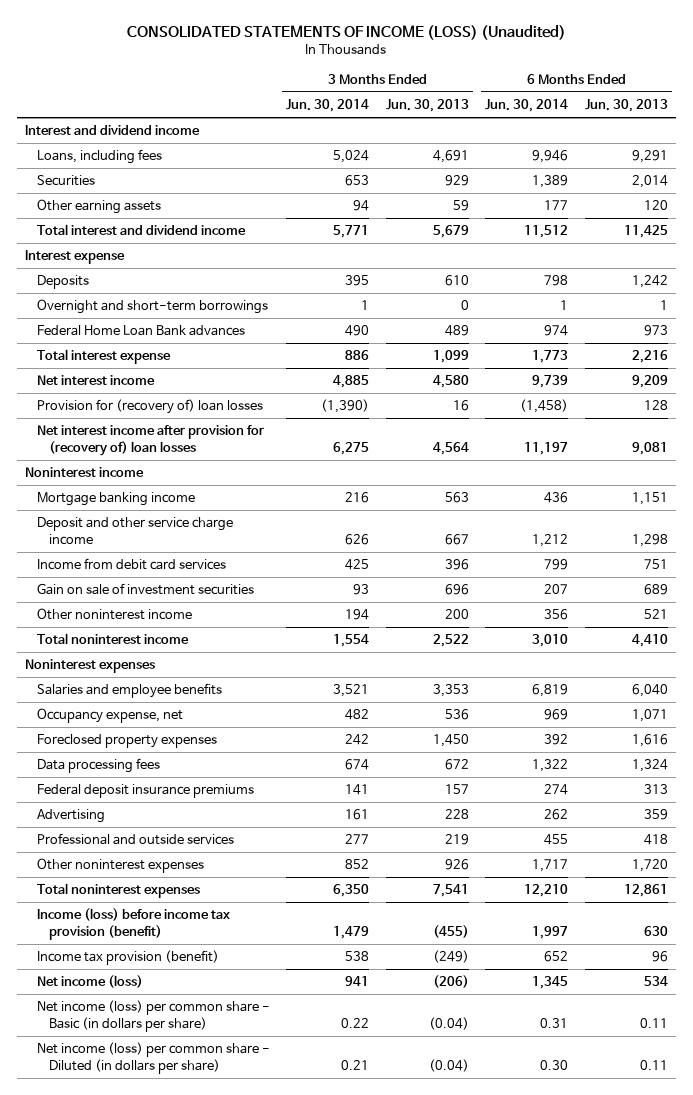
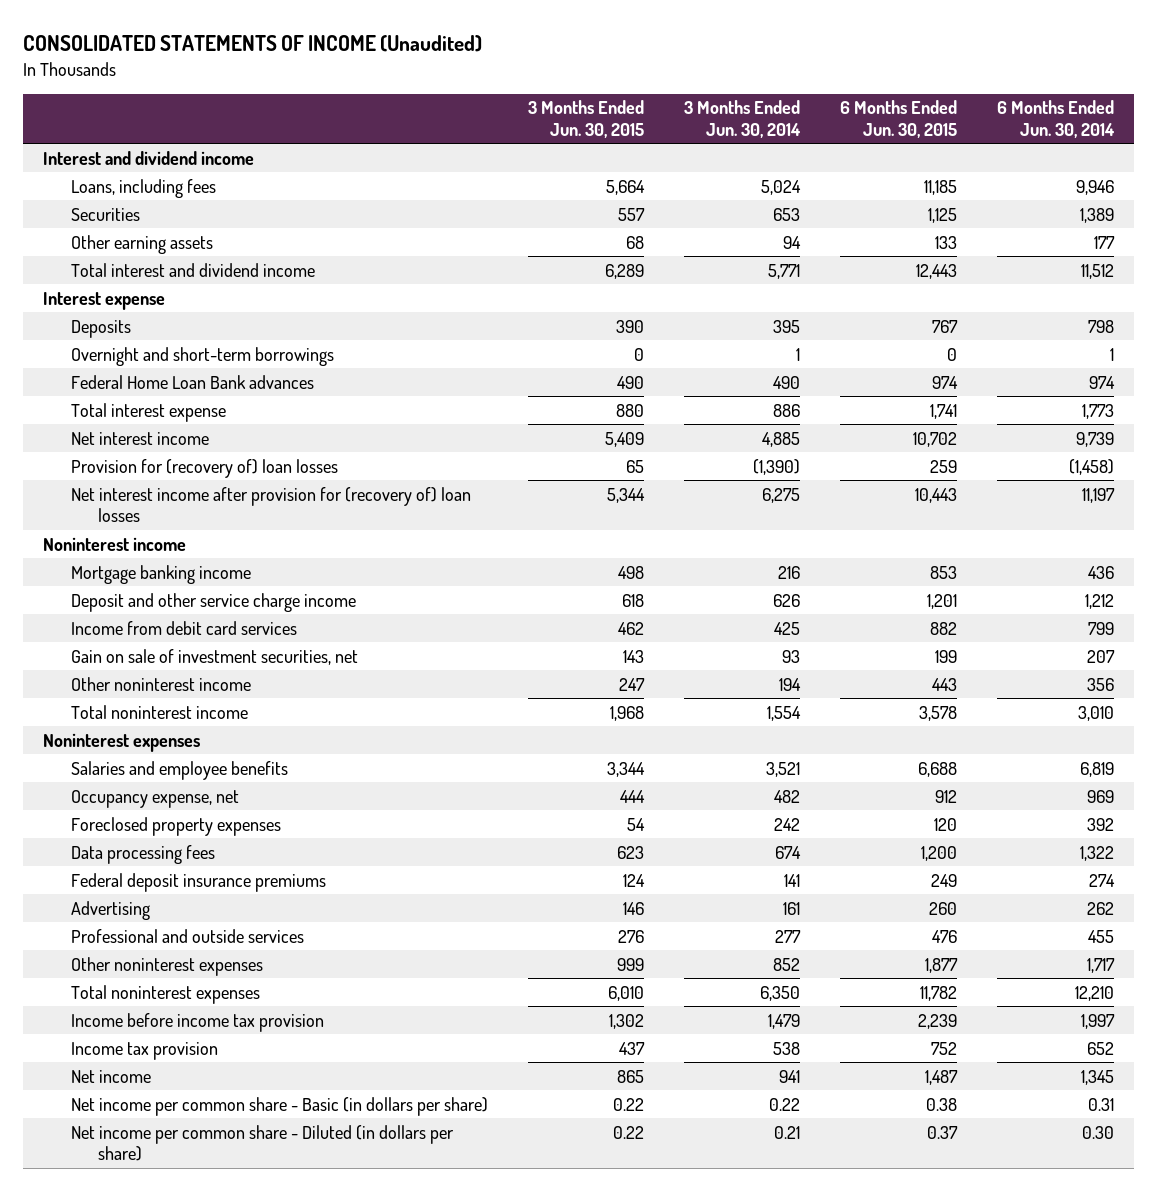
- CONSOLIDATED STATEMENTS OF INCOME (LOSS) (Unaudited)
+ CONSOLIDATED STATEMENTS OF INCOME (Unaudited)
- | 3 Months Ended Jun. 30, 2014 | 3 Months Ended Jun. 30, 2013 | 6 Months Ended Jun. 30, 2014 | 6 Months Ended Jun. 30, 2013
+ | 3 Months Ended Jun. 30, 2015 | 3 Months Ended Jun. 30, 2014 | 6 Months Ended Jun. 30, 2015 | 6 Months Ended Jun. 30, 2014
- Gain on sale of investment securities | 93 | 696 | 207 | 689
+ Gain on sale of investment securities, net | 143 | 93 | 199 | 207
- Income (loss) before income tax provision (benefit) | 1,479 | (455) | 1,997 | 630
- Income tax provision (benefit) | 538 | (249) | 652 | 96
- Net income (loss) | 941 | (206) | 1,345 | 534
- Net income (loss) per common share - Basic (in dollars per share) | 0.22 | (0.04) | 0.31 | 0.11
- Net income (loss) per common share - Diluted (in dollars per share) | 0.21 | (0.04) | 0.30 | 0.11
+ Income before income tax provision | 1,302 | 1,479 | 2,239 | 1,997
+ Income tax provision | 437 | 538 | 752 | 652
+ Net income | 865 | 941 | 1,487 | 1,345
+ Net income per common share - Basic (in dollars per share) | 0.22 | 0.22 | 0.38 | 0.31
+ Net income per common share - Diluted (in dollars per share) | 0.22 | 0.21 | 0.37 | 0.30

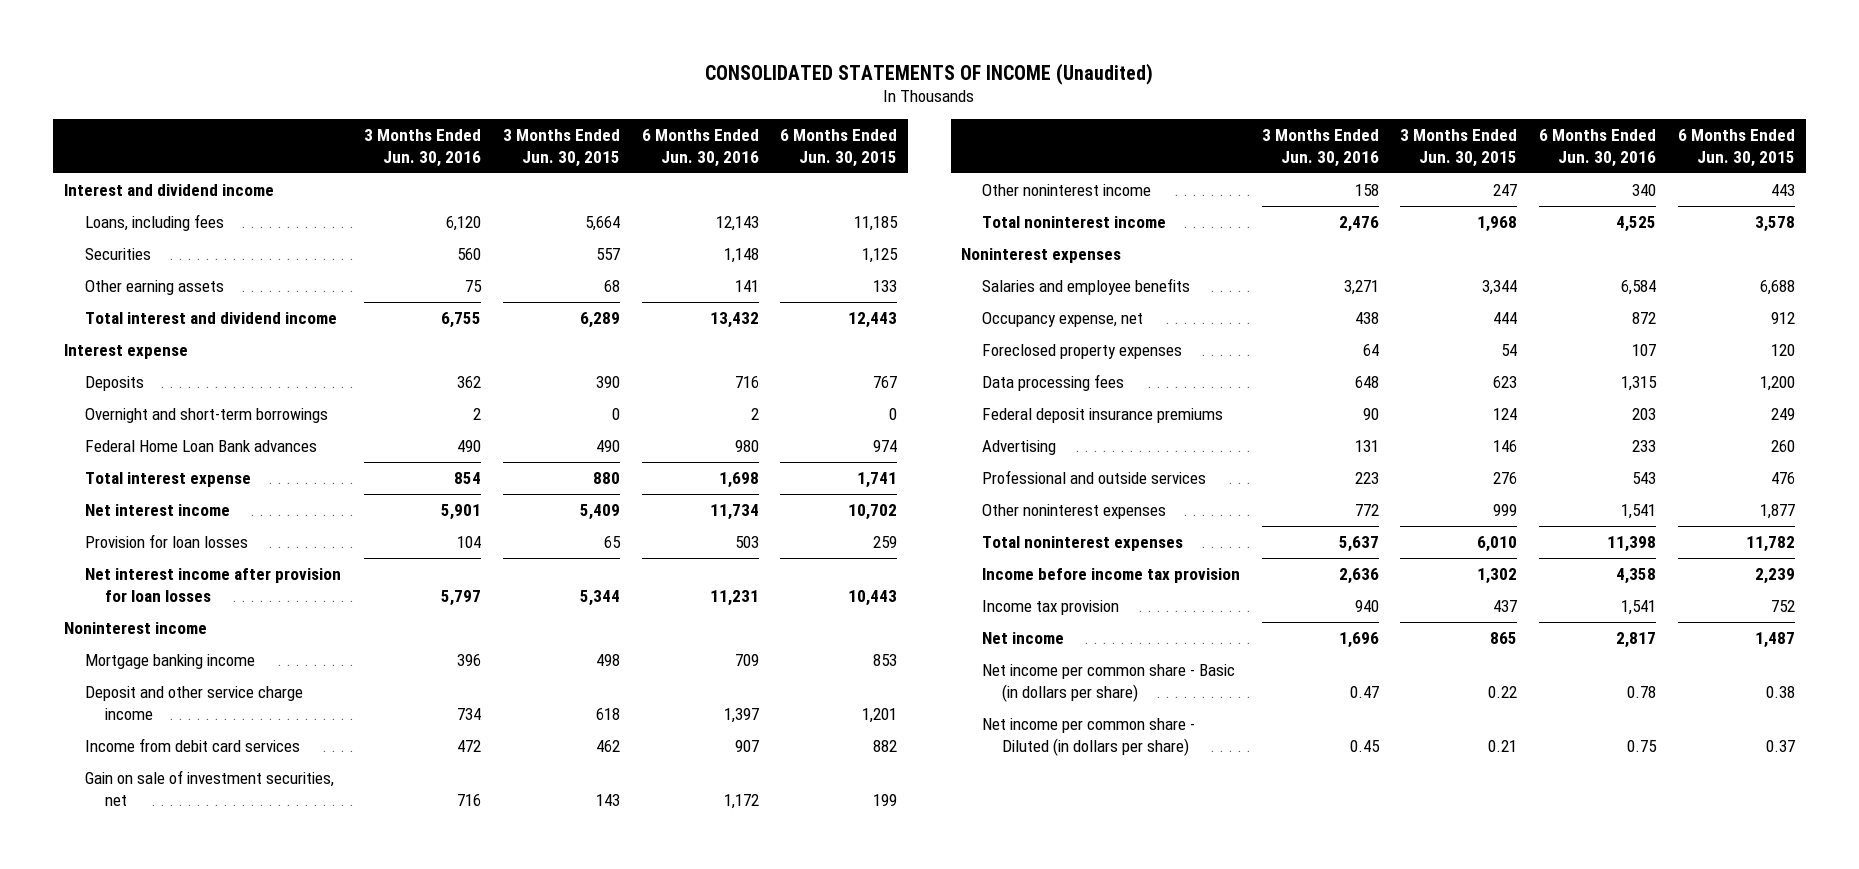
- | 3 Months Ended Jun. 30, 2015 | 3 Months Ended Jun. 30, 2014 | 6 Months Ended Jun. 30, 2015 | 6 Months Ended Jun. 30, 2014
+ | 3 Months Ended Jun. 30, 2016 | 3 Months Ended Jun. 30, 2015 | 6 Months Ended Jun. 30, 2016 | 6 Months Ended Jun. 30, 2015
- Provision for (recovery of) loan losses | 65 | (1,390) | 259 | (1,458)
- Net interest income after provision for (recovery of) loan losses | 5,344 | 6,275 | 10,443 | 11,197
+ Provision for loan losses | 104 | 65 | 503 | 259
+ Net interest income after provision for loan losses | 5,797 | 5,344 | 11,231 | 10,443
- Net income per common share - Diluted (in dollars per share) | 0.22 | 0.21 | 0.37 | 0.30
+ Net income per common share - Diluted (in dollars per share) | 0.45 | 0.21 | 0.75 | 0.37

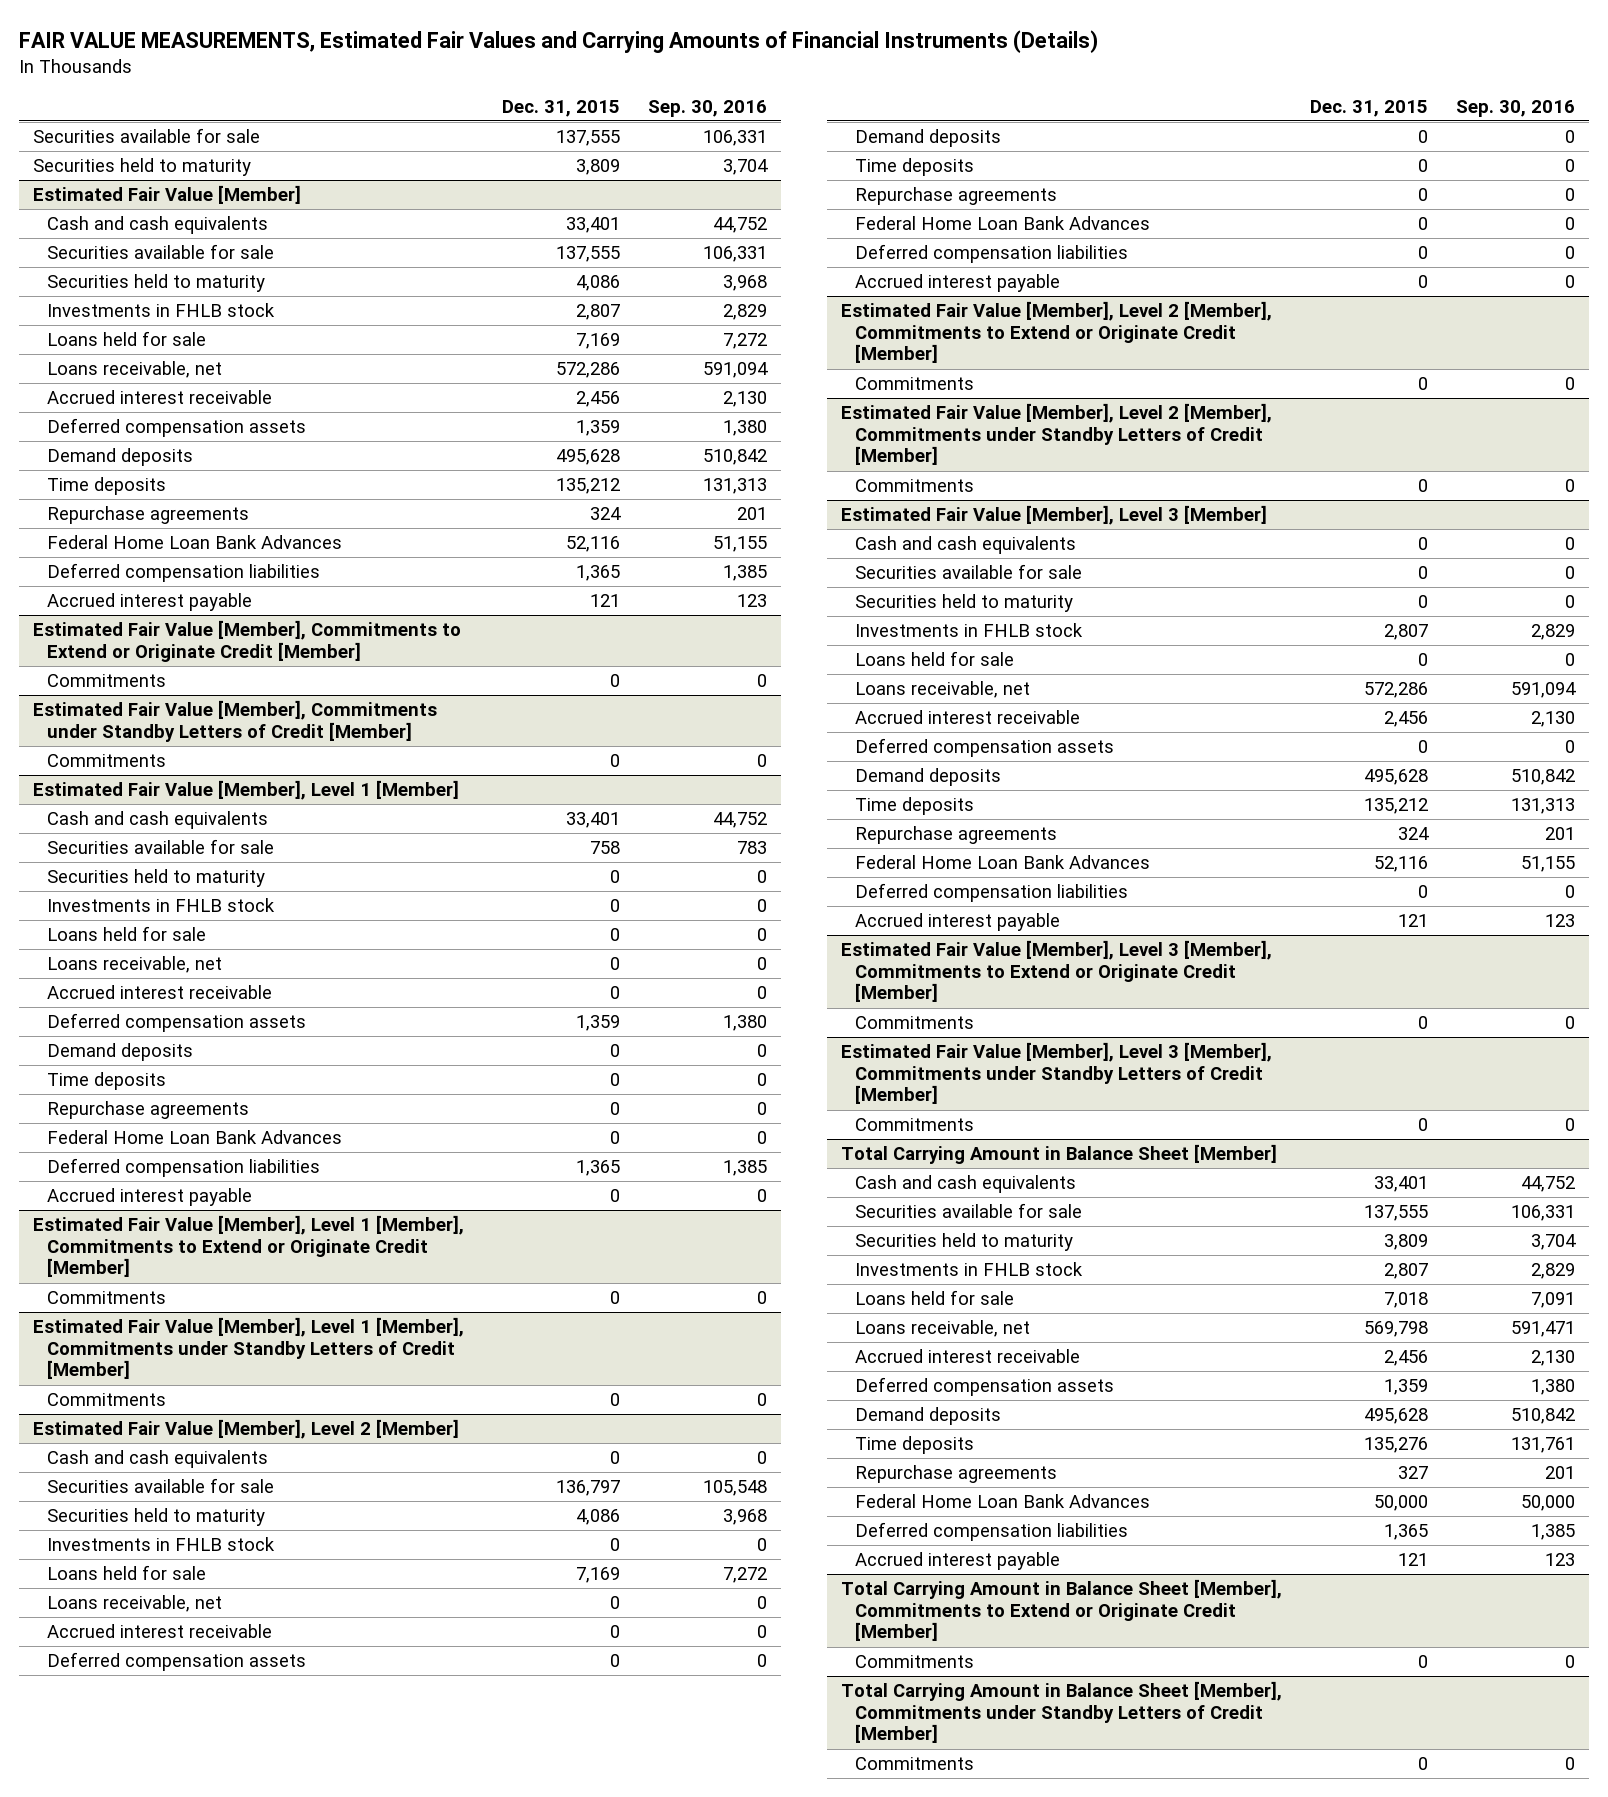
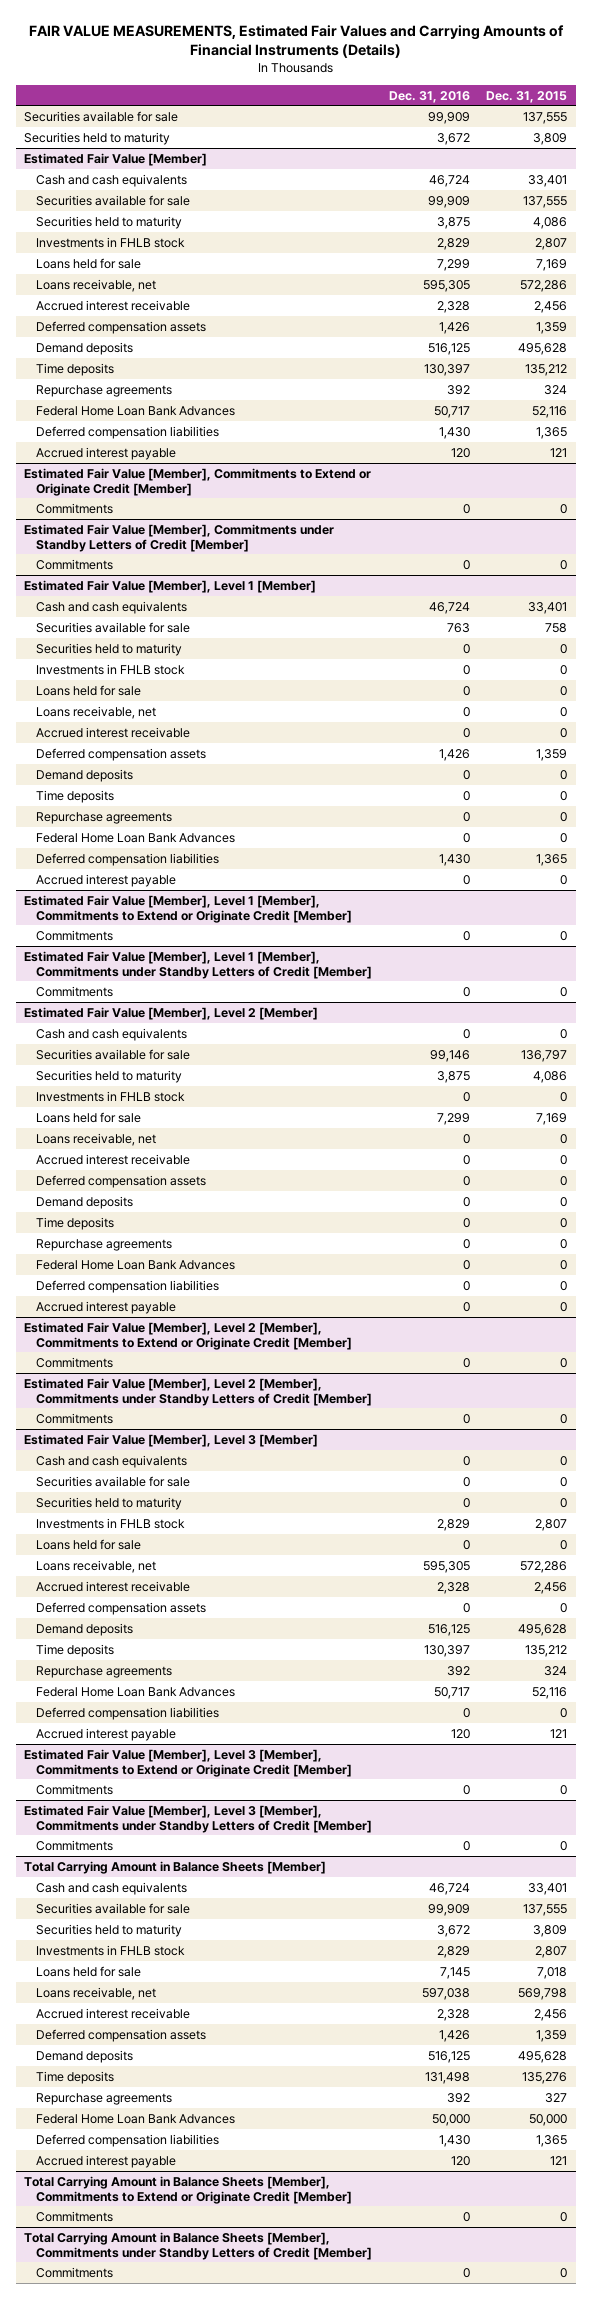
- | Dec. 31, 2015 | Sep. 30, 2016
+ | Dec. 31, 2016 | Dec. 31, 2015
- Total Carrying Amount in Balance Sheet [Member]
+ Total Carrying Amount in Balance Sheets [Member]
- Total Carrying Amount in Balance Sheet [Member], Commitments to Extend or Originate Credit [Member]
+ Total Carrying Amount in Balance Sheets [Member], Commitments to Extend or Originate Credit [Member]
- Total Carrying Amount in Balance Sheet [Member], Commitments under Standby Letters of Credit [Member]
+ Total Carrying Amount in Balance Sheets [Member], Commitments under Standby Letters of Credit [Member]

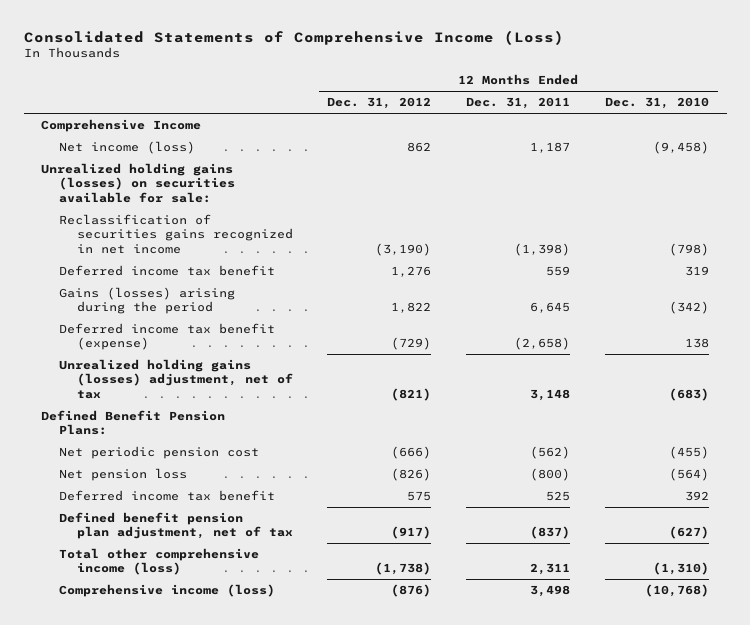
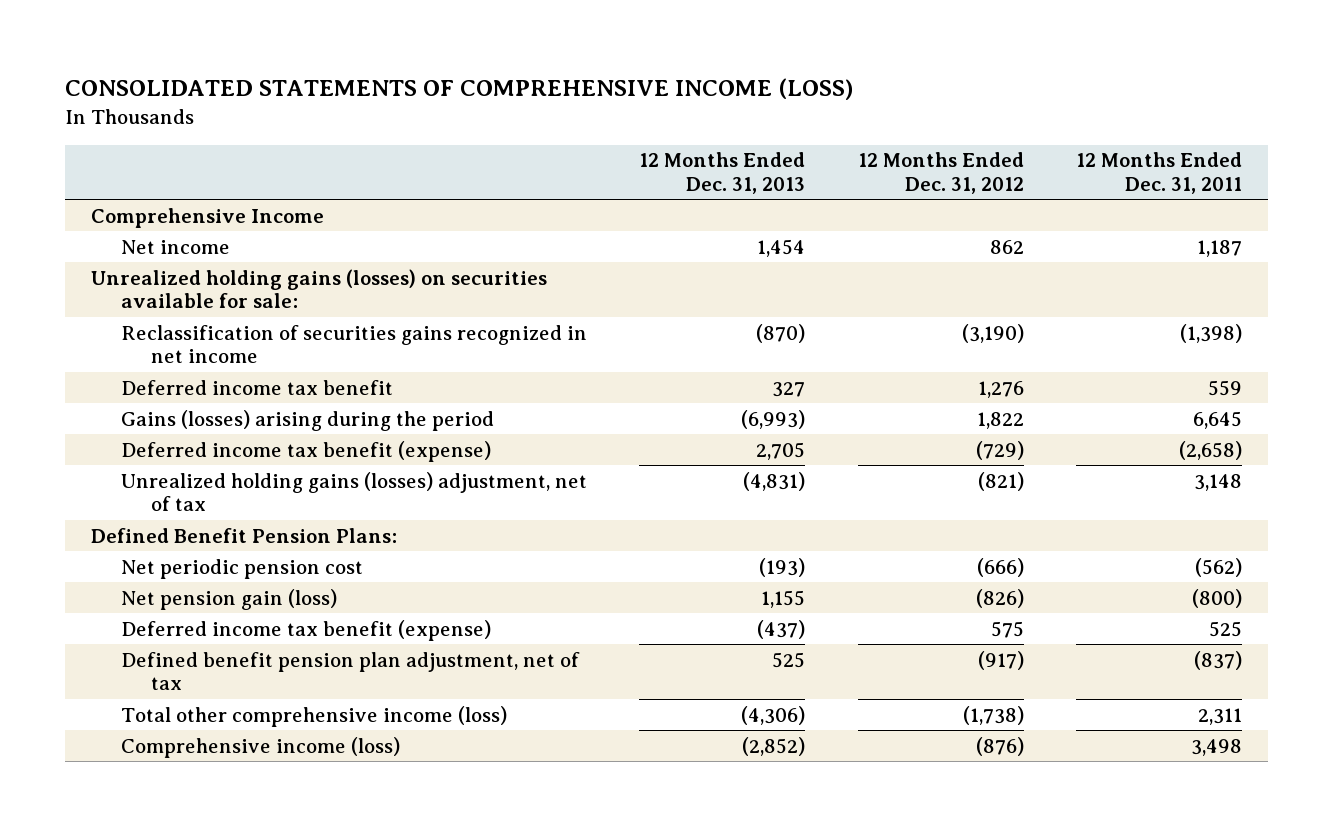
- Consolidated Statements of Comprehensive Income (Loss)
+ CONSOLIDATED STATEMENTS OF COMPREHENSIVE INCOME (LOSS)
- | 12 Months Ended Dec. 31, 2012 | 12 Months Ended Dec. 31, 2011 | 12 Months Ended Dec. 31, 2010
+ | 12 Months Ended Dec. 31, 2013 | 12 Months Ended Dec. 31, 2012 | 12 Months Ended Dec. 31, 2011
- Net income (loss) | 862 | 1,187 | (9,458)
+ Net income | 1,454 | 862 | 1,187
- Net pension loss | (826) | (800) | (564)
- Deferred income tax benefit | 575 | 525 | 392
+ Net pension gain (loss) | 1,155 | (826) | (800)
+ Deferred income tax benefit (expense) | (437) | 575 | 525

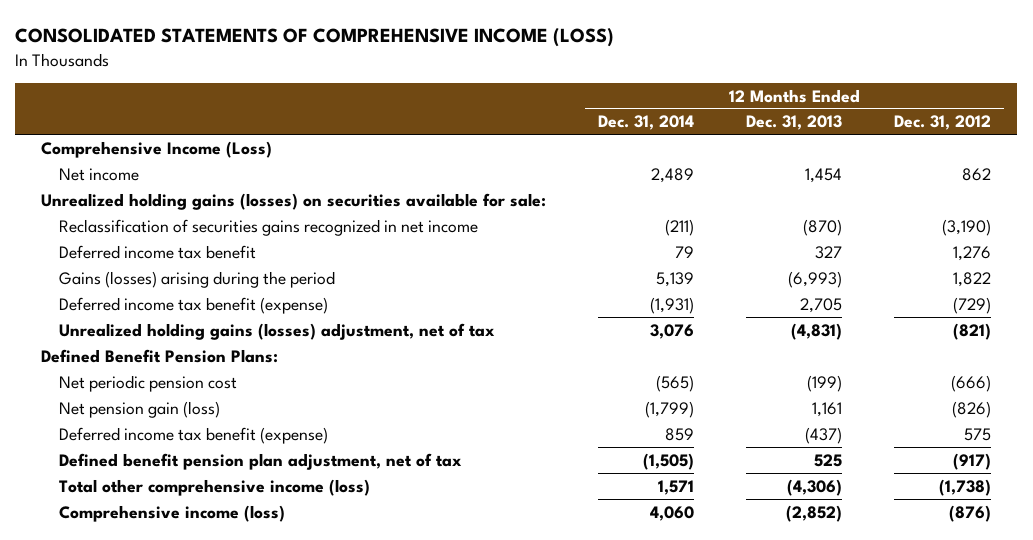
- | 12 Months Ended Dec. 31, 2013 | 12 Months Ended Dec. 31, 2012 | 12 Months Ended Dec. 31, 2011
+ | 12 Months Ended Dec. 31, 2014 | 12 Months Ended Dec. 31, 2013 | 12 Months Ended Dec. 31, 2012
- Comprehensive Income
+ Comprehensive Income (Loss)
- Net periodic pension cost | (193) | (666) | (562)
- Net pension gain (loss) | 1,155 | (826) | (800)
+ Net periodic pension cost | (565) | (199) | (666)
+ Net pension gain (loss) | (1,799) | 1,161 | (826)

